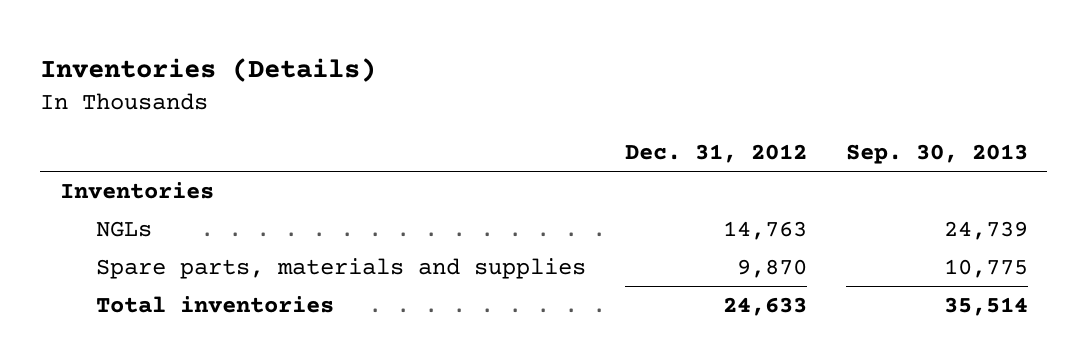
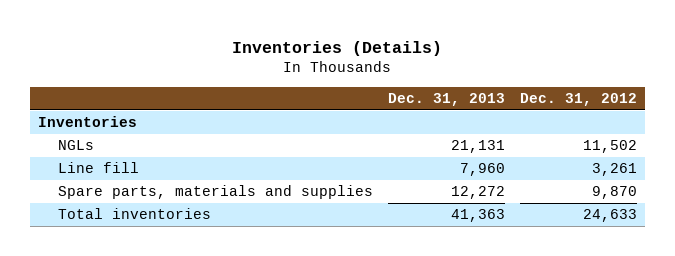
- | Dec. 31, 2012 | Sep. 30, 2013
+ | Dec. 31, 2013 | Dec. 31, 2012
- NGLs | 14,763 | 24,739
+ NGLs | 21,131 | 11,502
+ Line fill | 7,960 | 3,261

